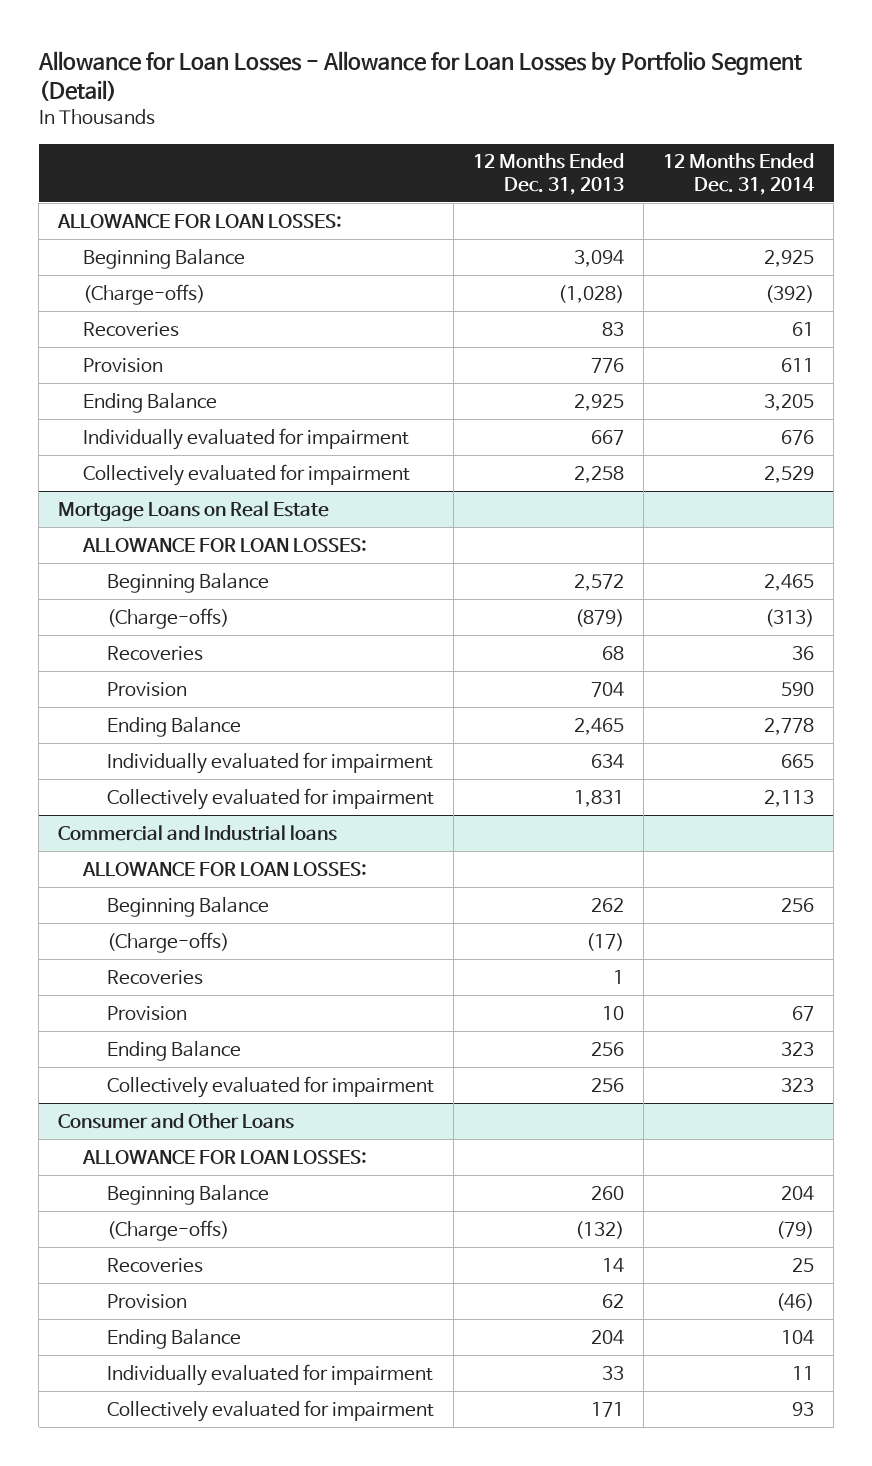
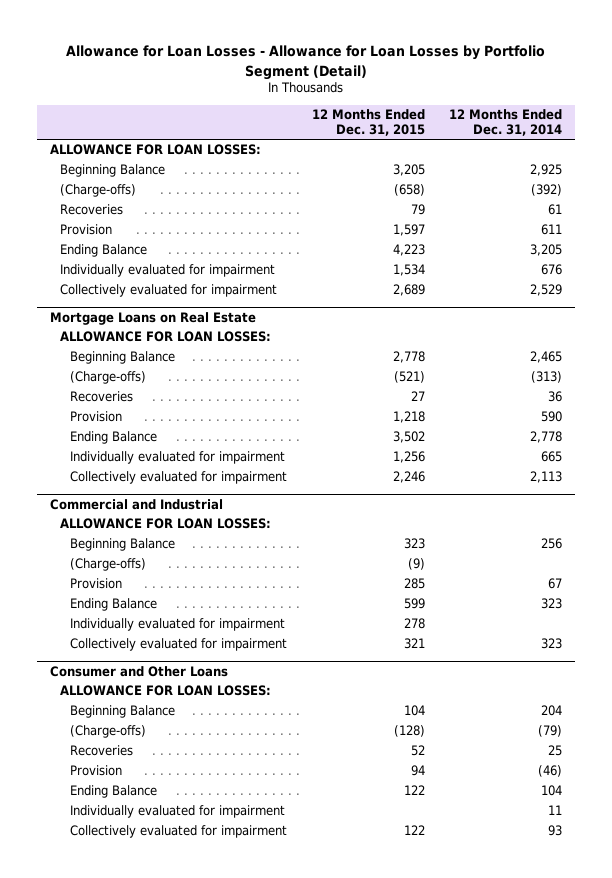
- | 12 Months Ended Dec. 31, 2013 | 12 Months Ended Dec. 31, 2014
+ | 12 Months Ended Dec. 31, 2015 | 12 Months Ended Dec. 31, 2014
- Commercial and Industrial loans
+ Commercial and Industrial
- Recoveries | 1 |
+ Individually evaluated for impairment | 278 |

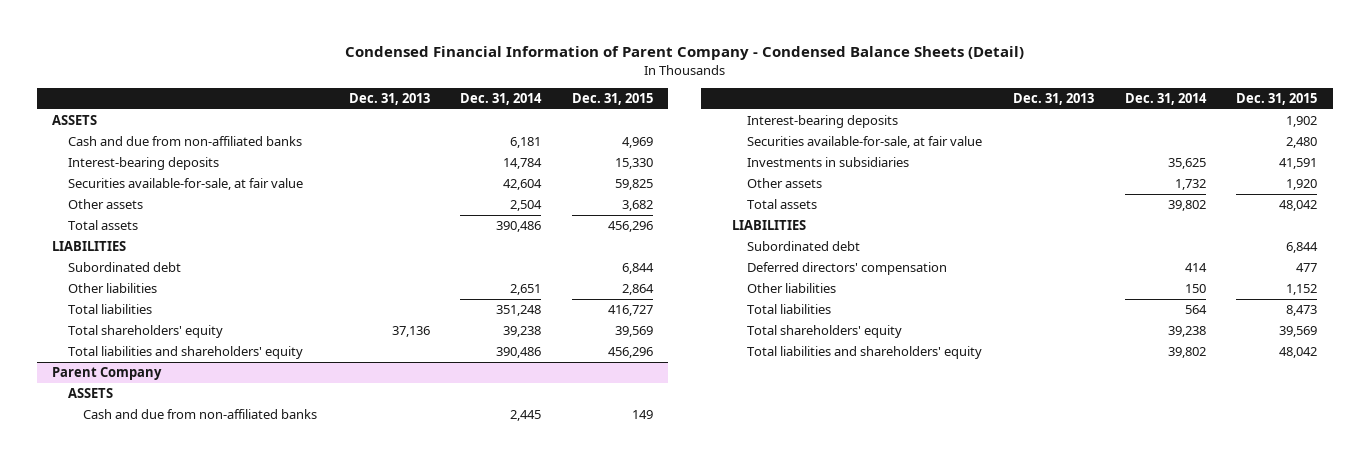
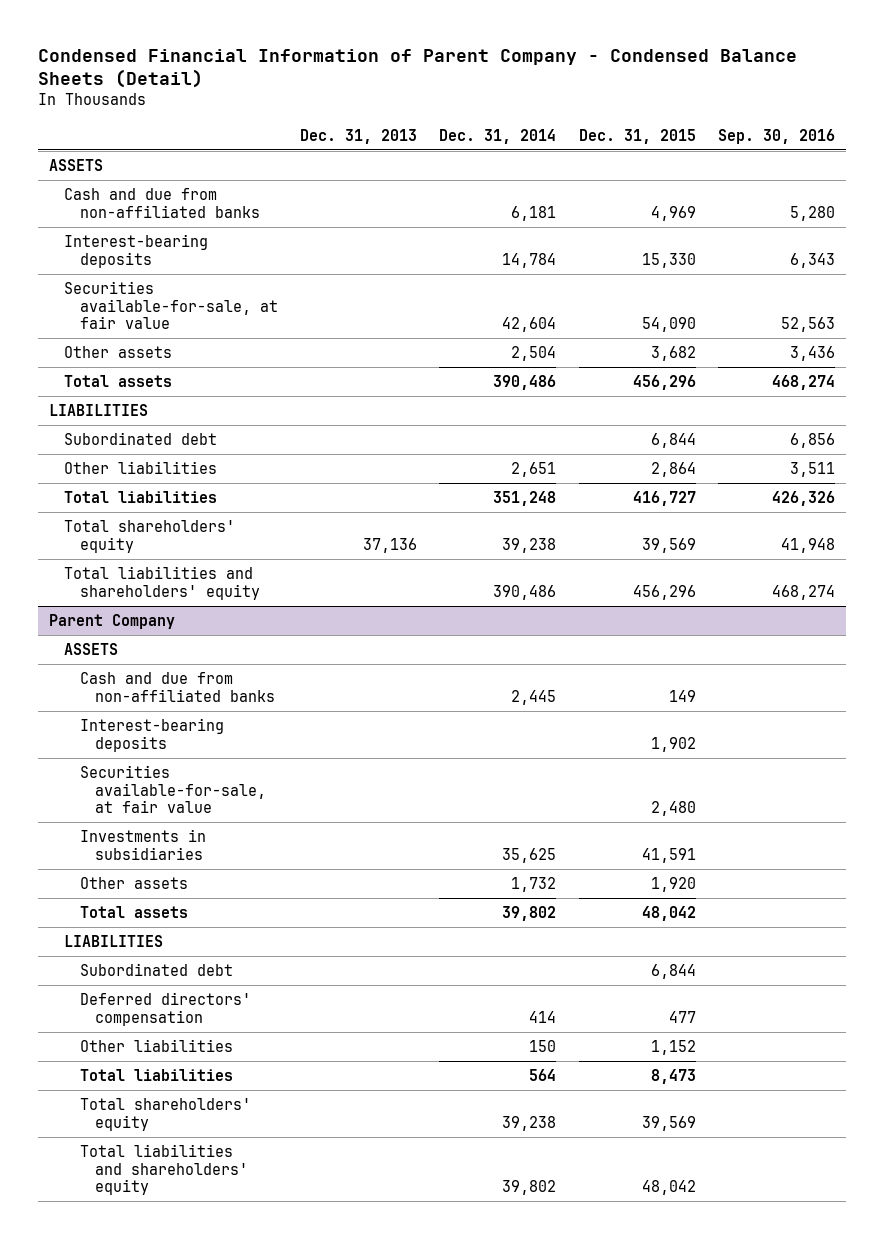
- | Dec. 31, 2013 | Dec. 31, 2014 | Dec. 31, 2015
+ | Dec. 31, 2013 | Dec. 31, 2014 | Dec. 31, 2015 | Sep. 30, 2016
- Securities available-for-sale, at fair value | | 42,604 | 59,825
+ Securities available-for-sale, at fair value | | 42,604 | 54,090 | 52,563

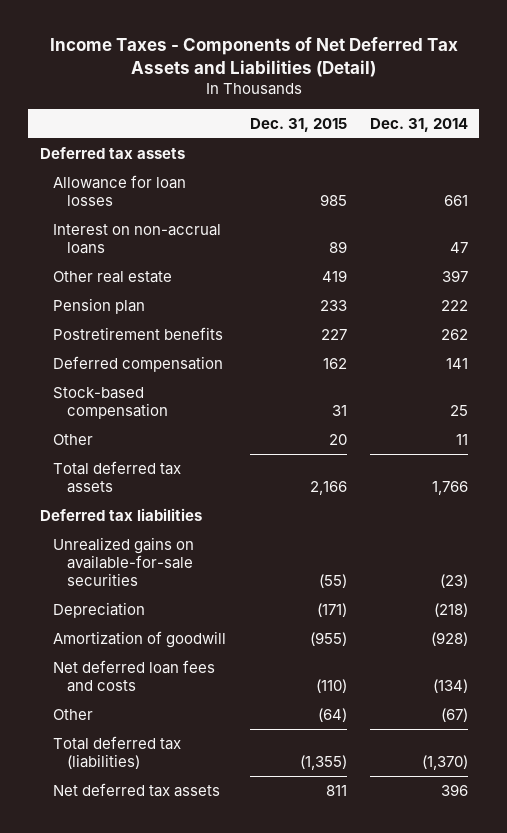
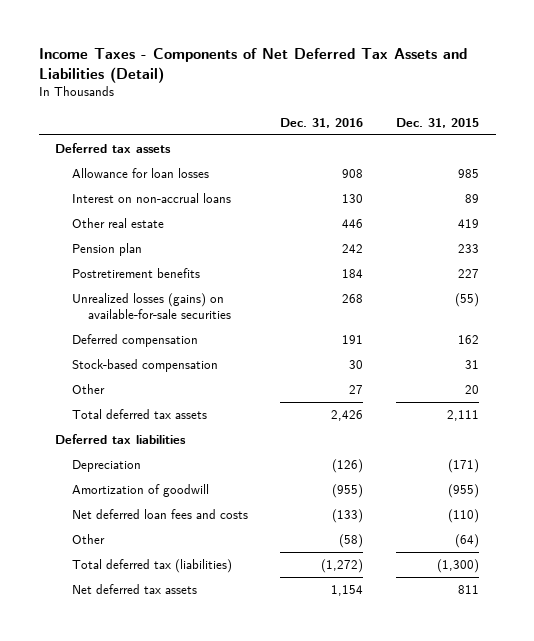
- | Dec. 31, 2015 | Dec. 31, 2014
+ | Dec. 31, 2016 | Dec. 31, 2015
+ Unrealized losses (gains) on available-for-sale securities | 268 | (55)
- Total deferred tax assets | 2,166 | 1,766
+ Total deferred tax assets | 2,426 | 2,111
- Unrealized gains on available-for-sale securities | (55) | (23)
- Total deferred tax (liabilities) | (1,355) | (1,370)
+ Total deferred tax (liabilities) | (1,272) | (1,300)

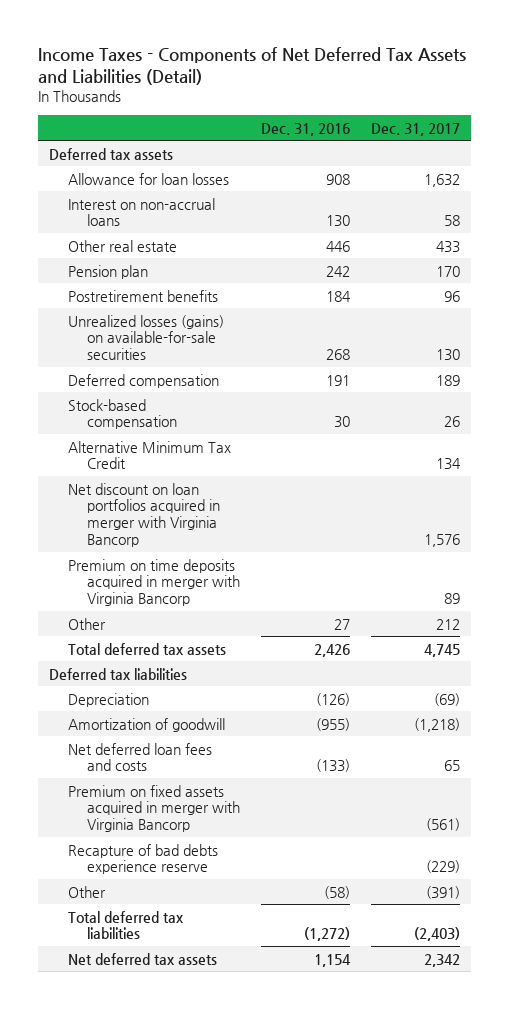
- | Dec. 31, 2016 | Dec. 31, 2015
+ | Dec. 31, 2016 | Dec. 31, 2017
+ Alternative Minimum Tax Credit | | 134
+ Net discount on loan portfolios acquired in merger with Virginia Bancorp | | 1,576
+ Premium on time deposits acquired in merger with Virginia Bancorp | | 89
+ Premium on fixed assets acquired in merger with Virginia Bancorp | | (561)
+ Recapture of bad debts experience reserve | | (229)
- Total deferred tax (liabilities) | (1,272) | (1,300)
+ Total deferred tax liabilities | (1,272) | (2,403)

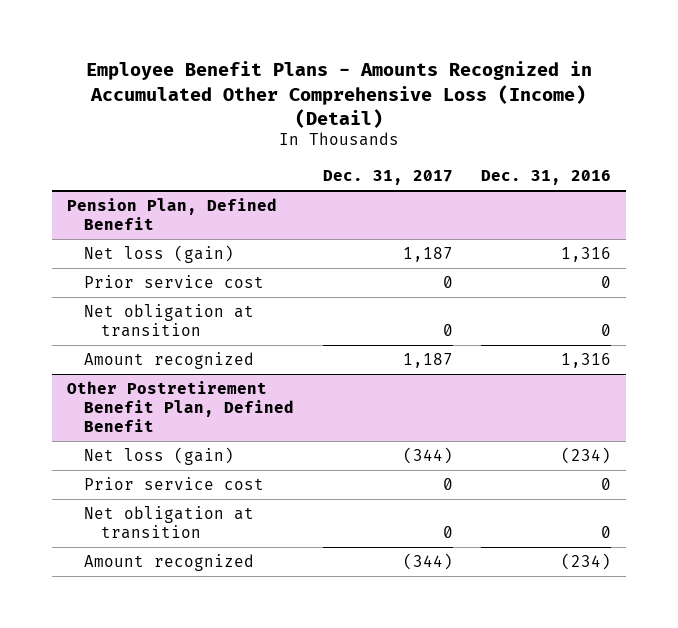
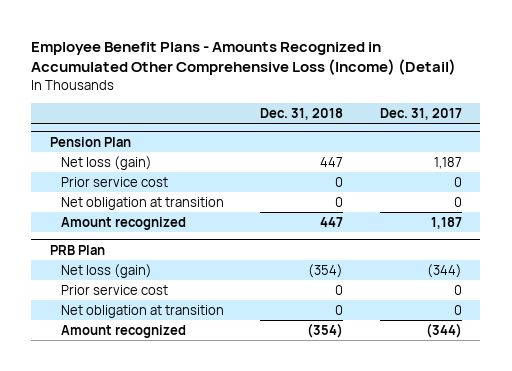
- | Dec. 31, 2017 | Dec. 31, 2016
+ | Dec. 31, 2018 | Dec. 31, 2017
- Pension Plan, Defined Benefit
+ Pension Plan
- Other Postretirement Benefit Plan, Defined Benefit
+ PRB Plan

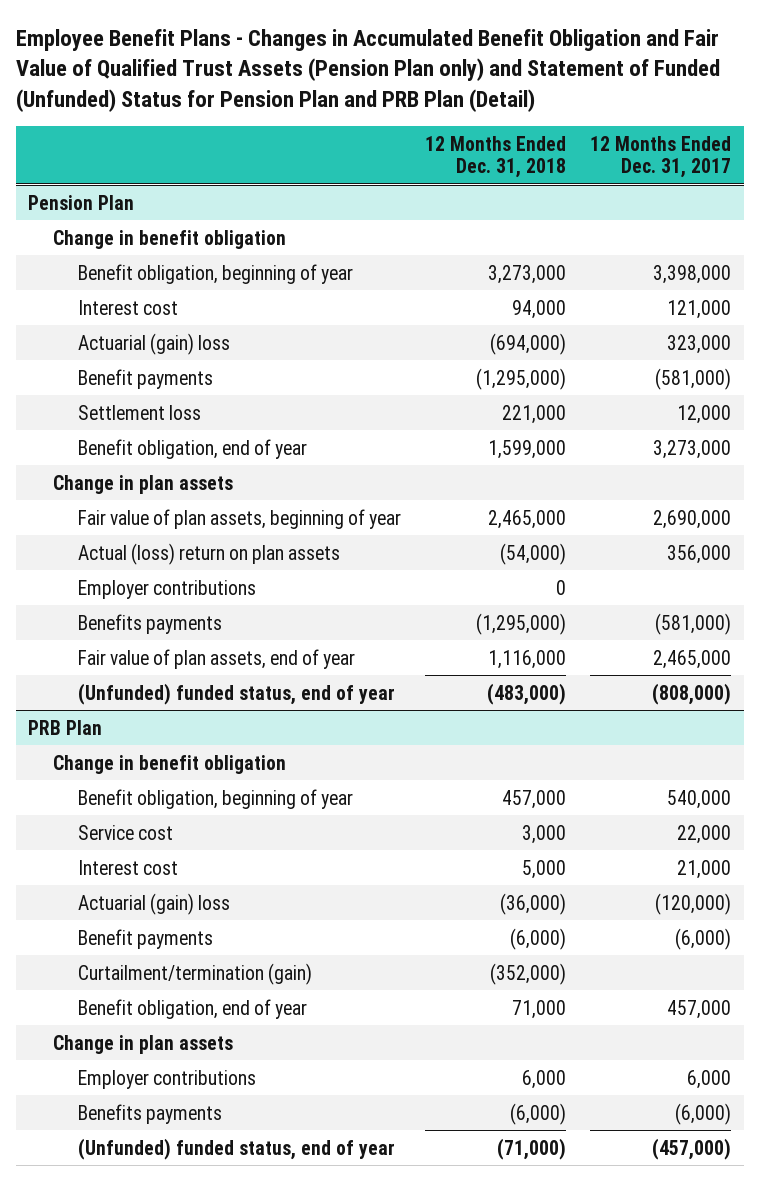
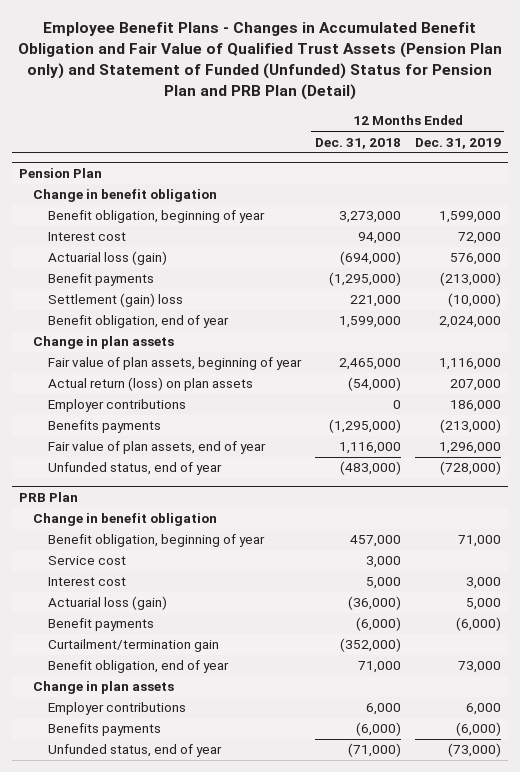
- | 12 Months Ended Dec. 31, 2018 | 12 Months Ended Dec. 31, 2017
+ | 12 Months Ended Dec. 31, 2018 | 12 Months Ended Dec. 31, 2019
@ Pension Plan
- Actuarial (gain) loss | (694,000) | 323,000
+ Actuarial loss (gain) | (694,000) | 576,000
- Settlement loss | 221,000 | 12,000
+ Settlement (gain) loss | 221,000 | (10,000)
- Actual (loss) return on plan assets | (54,000) | 356,000
+ Actual return (loss) on plan assets | (54,000) | 207,000
- (Unfunded) funded status, end of year | (483,000) | (808,000)
+ Unfunded status, end of year | (483,000) | (728,000)
@ PRB Plan
- Actuarial (gain) loss | (36,000) | (120,000)
+ Actuarial loss (gain) | (36,000) | 5,000
- Curtailment/termination (gain) | (352,000) |
+ Curtailment/termination gain | (352,000) |
- (Unfunded) funded status, end of year | (71,000) | (457,000)
+ Unfunded status, end of year | (71,000) | (73,000)

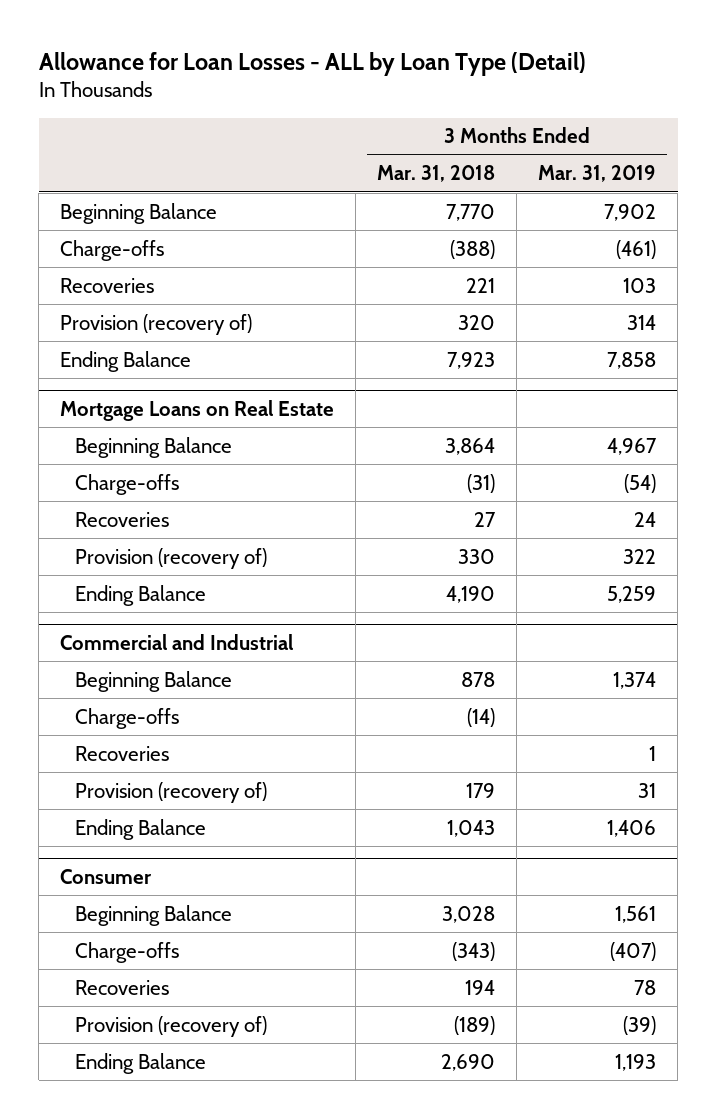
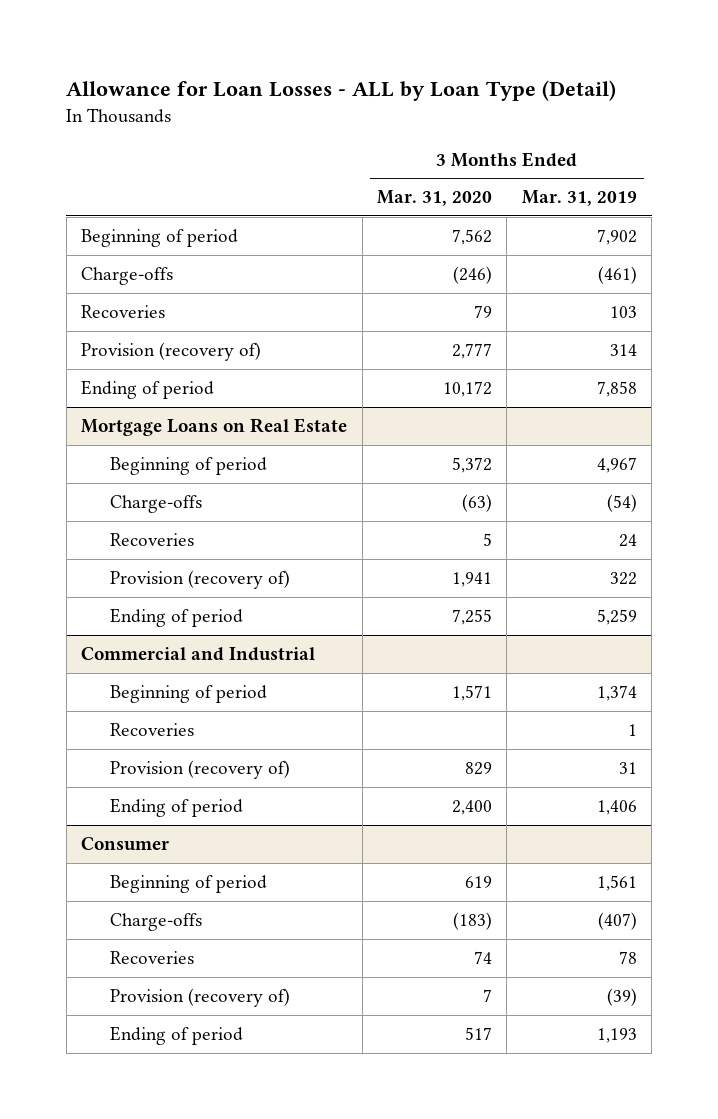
- | 3 Months Ended Mar. 31, 2018 | 3 Months Ended Mar. 31, 2019
+ | 3 Months Ended Mar. 31, 2020 | 3 Months Ended Mar. 31, 2019
- Beginning Balance | 7,770 | 7,902
+ Beginning of period | 7,562 | 7,902
- Ending Balance | 7,923 | 7,858
+ Ending of period | 10,172 | 7,858
@ Mortgage Loans on Real Estate
- Beginning Balance | 3,864 | 4,967
+ Beginning of period | 5,372 | 4,967
- Ending Balance | 4,190 | 5,259
+ Ending of period | 7,255 | 5,259
@ Commercial and Industrial
- Beginning Balance | 878 | 1,374
- Charge-offs | (14) |
+ Beginning of period | 1,571 | 1,374
- Ending Balance | 1,043 | 1,406
+ Ending of period | 2,400 | 1,406
@ Consumer
- Beginning Balance | 3,028 | 1,561
+ Beginning of period | 619 | 1,561
- Ending Balance | 2,690 | 1,193
+ Ending of period | 517 | 1,193

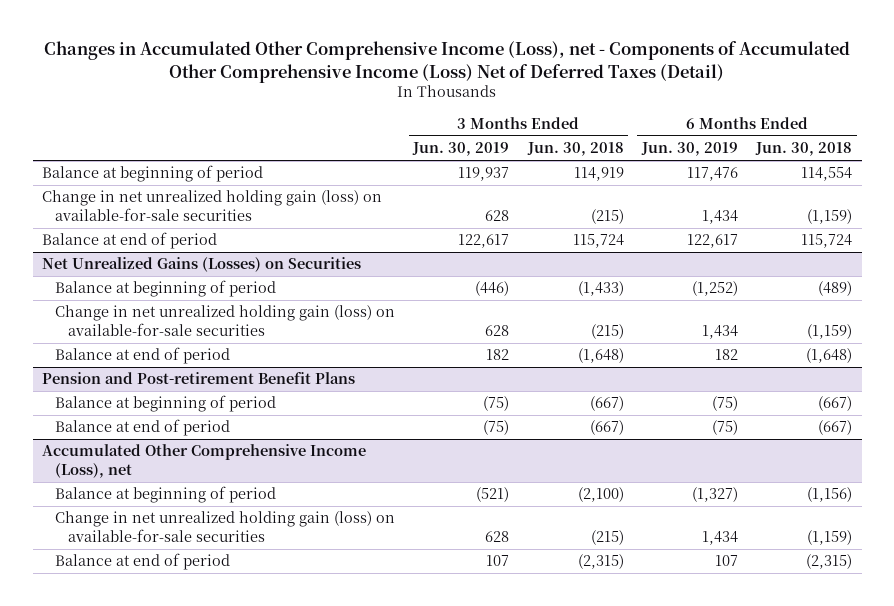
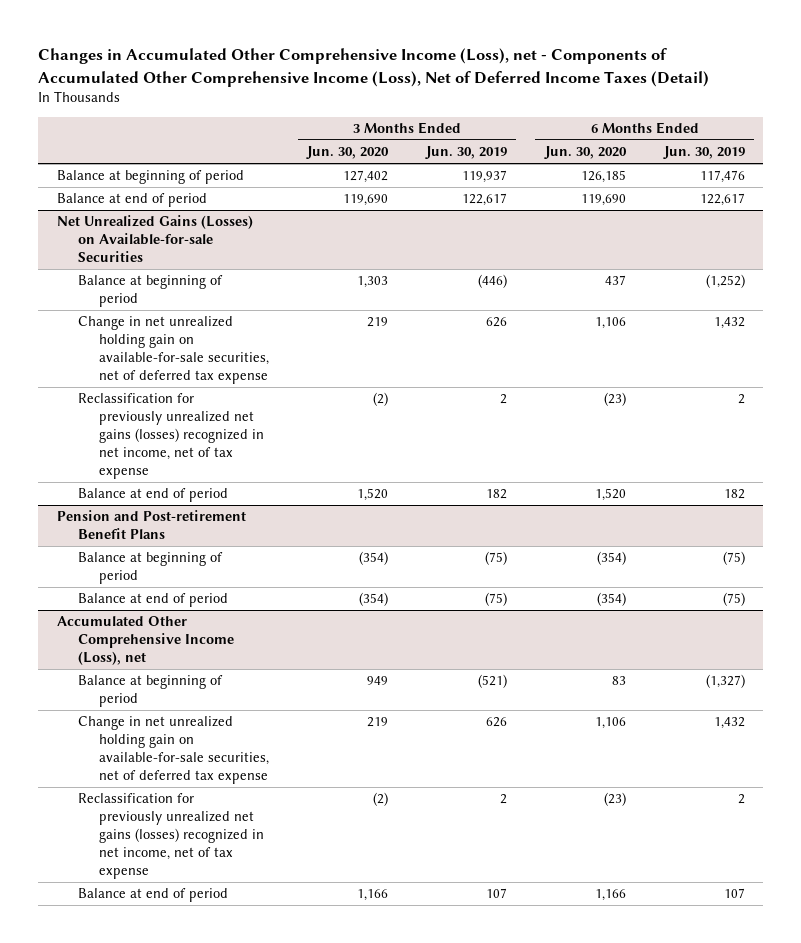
- Changes in Accumulated Other Comprehensive Income (Loss), net - Components of Accumulated Other Comprehensive Income (Loss) Net of Deferred Taxes (Detail)
+ Changes in Accumulated Other Comprehensive Income (Loss), net - Components of Accumulated Other Comprehensive Income (Loss), Net of Deferred Income Taxes (Detail)
- | 3 Months Ended Jun. 30, 2019 | 3 Months Ended Jun. 30, 2018 | 6 Months Ended Jun. 30, 2019 | 6 Months Ended Jun. 30, 2018
+ | 3 Months Ended Jun. 30, 2020 | 3 Months Ended Jun. 30, 2019 | 6 Months Ended Jun. 30, 2020 | 6 Months Ended Jun. 30, 2019
- Change in net unrealized holding gain (loss) on available-for-sale securities | 628 | (215) | 1,434 | (1,159)
- Net Unrealized Gains (Losses) on Securities
+ Net Unrealized Gains (Losses) on Available-for-sale Securities
- Change in net unrealized holding gain (loss) on available-for-sale securities | 628 | (215) | 1,434 | (1,159)
+ Change in net unrealized holding gain on available-for-sale securities, net of deferred tax expense | 219 | 626 | 1,106 | 1,432
+ Reclassification for previously unrealized net gains (losses) recognized in net income, net of tax expense | (2) | 2 | (23) | 2
@ Accumulated Other Comprehensive Income (Loss), net
- Change in net unrealized holding gain (loss) on available-for-sale securities | 628 | (215) | 1,434 | (1,159)
+ Change in net unrealized holding gain on available-for-sale securities, net of deferred tax expense | 219 | 626 | 1,106 | 1,432
+ Reclassification for previously unrealized net gains (losses) recognized in net income, net of tax expense | (2) | 2 | (23) | 2

